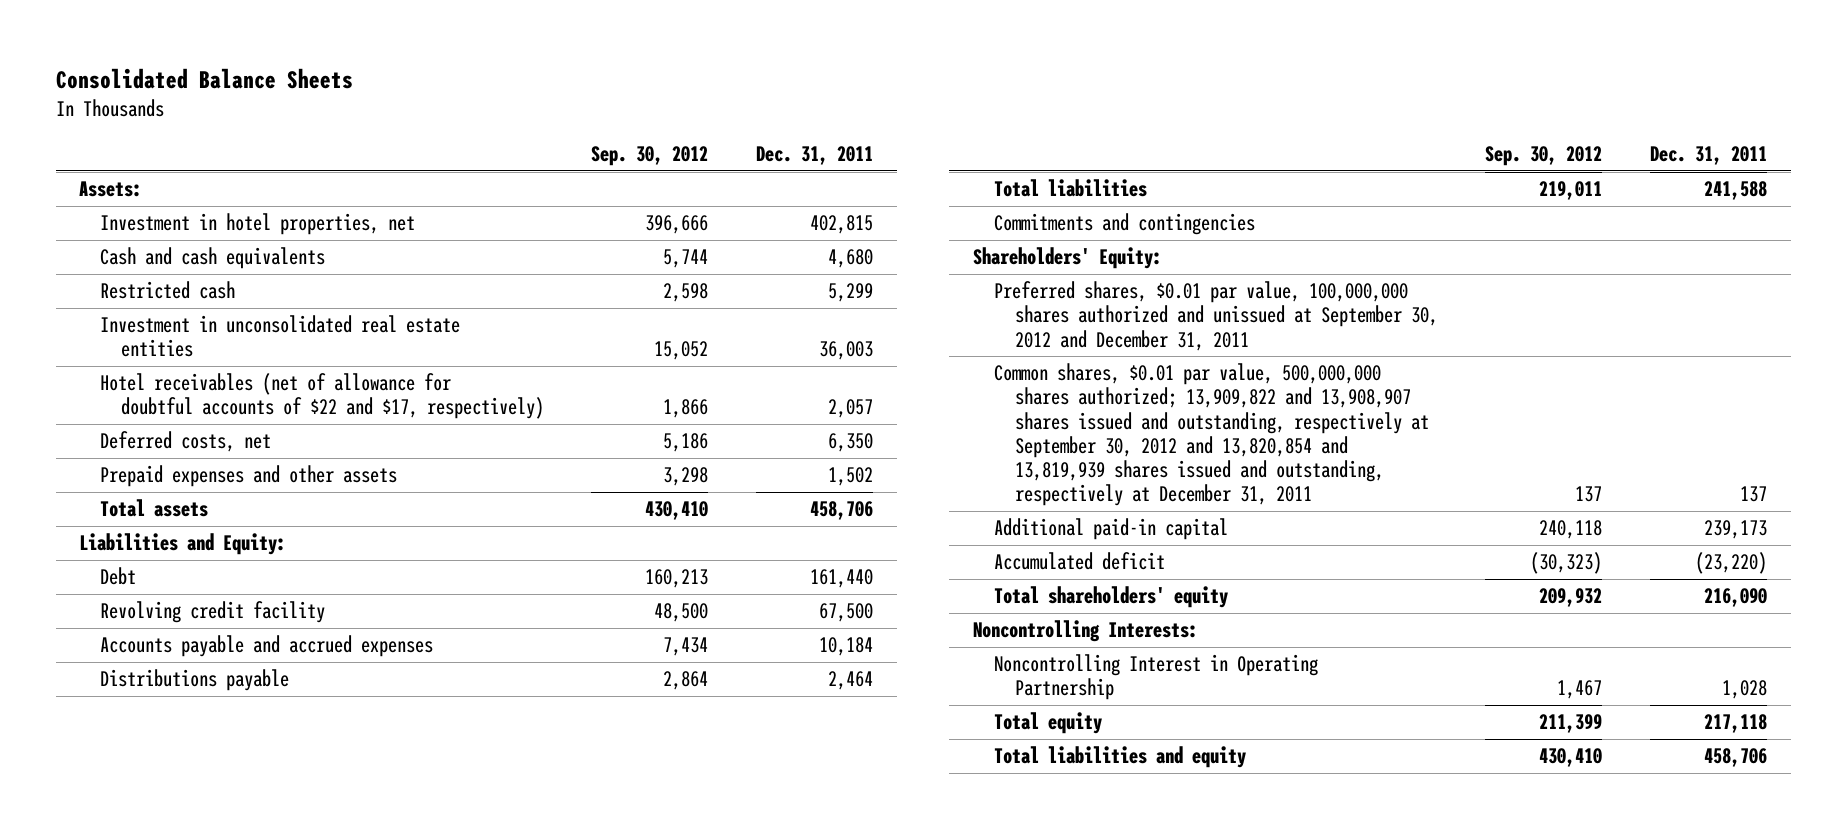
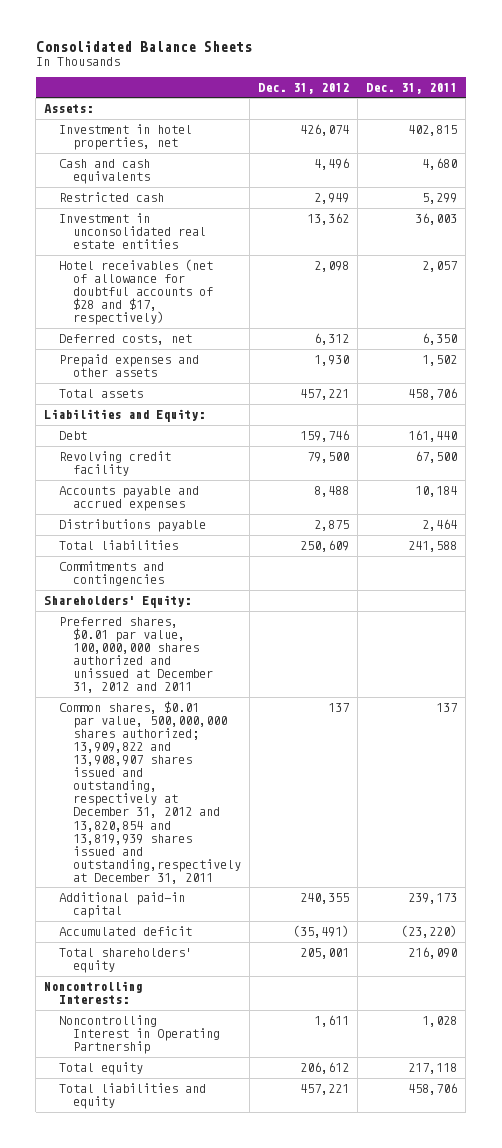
- | Sep. 30, 2012 | Dec. 31, 2011
+ | Dec. 31, 2012 | Dec. 31, 2011
- Hotel receivables (net of allowance for doubtful accounts of $22 and $17, respectively) | 1,866 | 2,057
+ Hotel receivables (net of allowance for doubtful accounts of $28 and $17, respectively) | 2,098 | 2,057
- Preferred shares, $0.01 par value, 100,000,000 shares authorized and unissued at September 30, 2012 and December 31, 2011
- Common shares, $0.01 par value, 500,000,000 shares authorized; 13,909,822 and 13,908,907 shares issued and outstanding, respectively at September 30, 2012 and 13,820,854 and 13,819,939 shares issued and outstanding, respectively at December 31, 2011 | 137 | 137
+ Preferred shares, $0.01 par value, 100,000,000 shares authorized and unissued at December 31, 2012 and 2011
+ Common shares, $0.01 par value, 500,000,000 shares authorized; 13,909,822 and 13,908,907 shares issued and outstanding, respectively at December 31, 2012 and 13,820,854 and 13,819,939 shares issued and outstanding,respectively at December 31, 2011 | 137 | 137

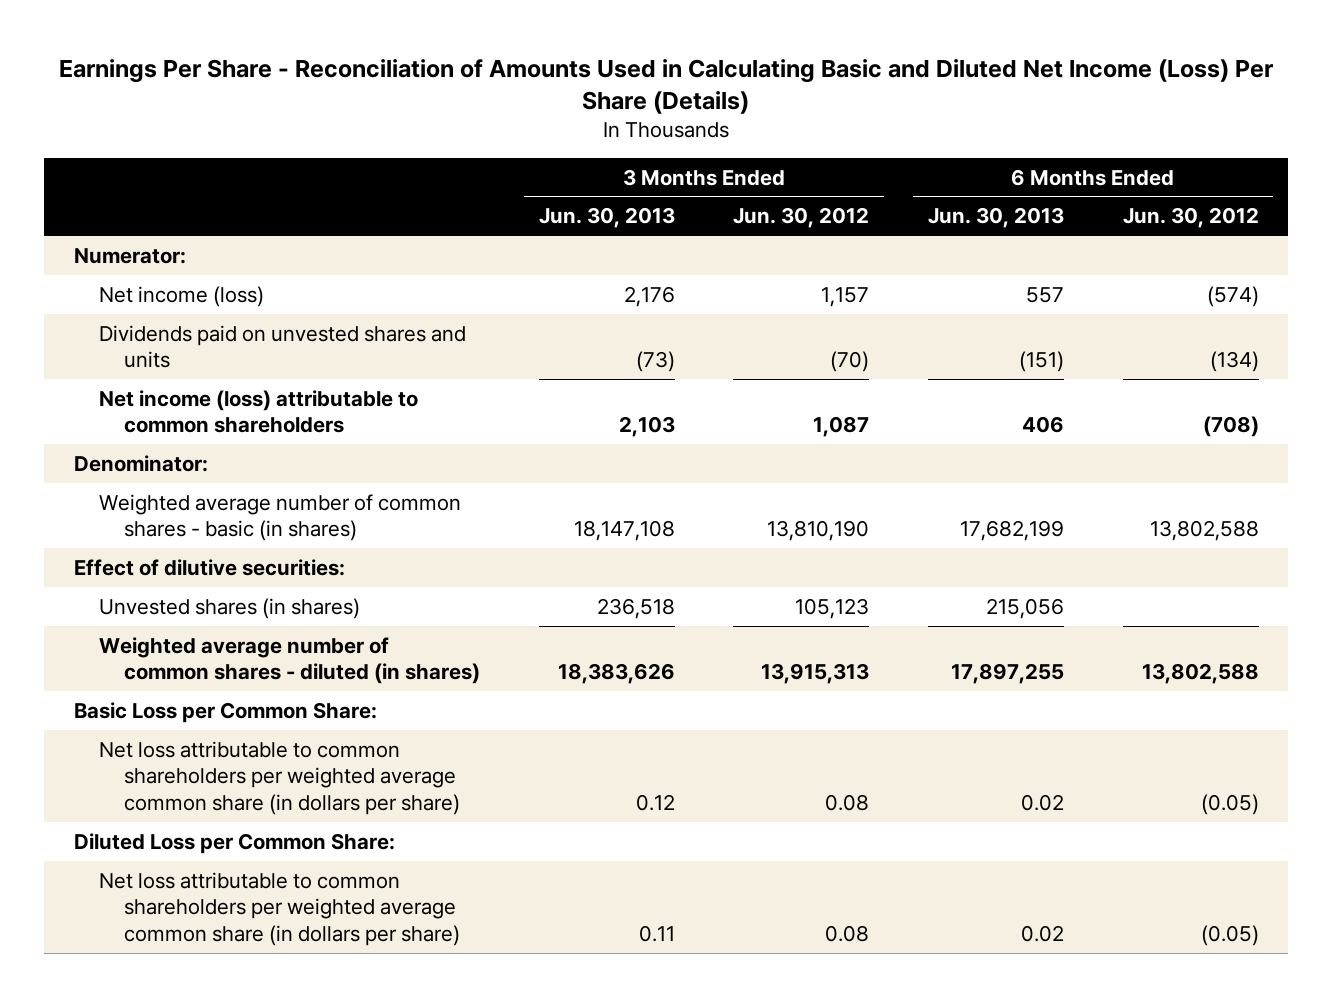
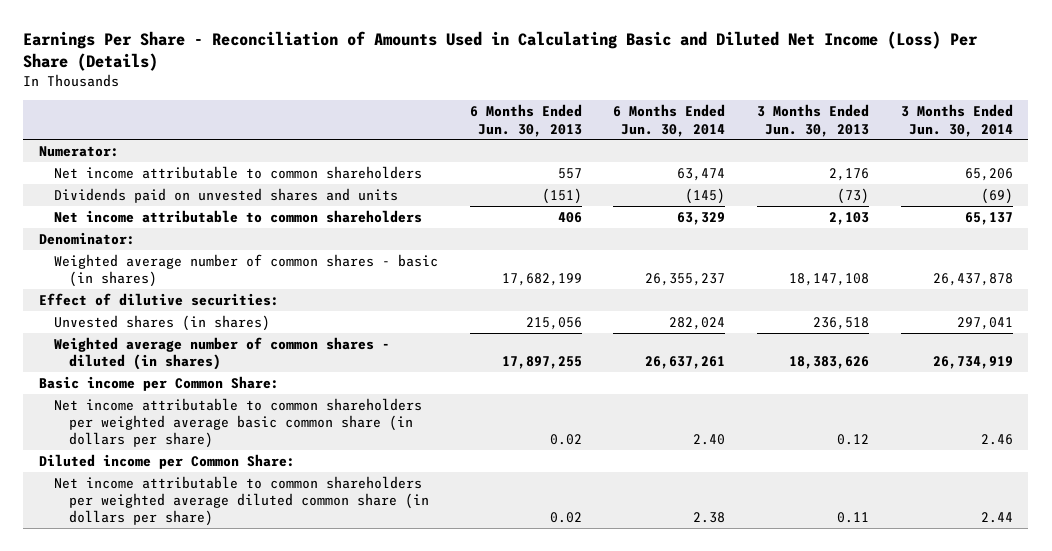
- | 3 Months Ended Jun. 30, 2013 | 3 Months Ended Jun. 30, 2012 | 6 Months Ended Jun. 30, 2013 | 6 Months Ended Jun. 30, 2012
+ | 6 Months Ended Jun. 30, 2013 | 6 Months Ended Jun. 30, 2014 | 3 Months Ended Jun. 30, 2013 | 3 Months Ended Jun. 30, 2014
- Net income (loss) | 2,176 | 1,157 | 557 | (574)
+ Net income attributable to common shareholders | 557 | 63,474 | 2,176 | 65,206
- Net income (loss) attributable to common shareholders | 2,103 | 1,087 | 406 | (708)
+ Net income attributable to common shareholders | 406 | 63,329 | 2,103 | 65,137
- Basic Loss per Common Share:
- Net loss attributable to common shareholders per weighted average common share (in dollars per share) | 0.12 | 0.08 | 0.02 | (0.05)
- Diluted Loss per Common Share:
- Net loss attributable to common shareholders per weighted average common share (in dollars per share) | 0.11 | 0.08 | 0.02 | (0.05)
+ Basic income per Common Share:
+ Net income attributable to common shareholders per weighted average basic common share (in dollars per share) | 0.02 | 2.40 | 0.12 | 2.46
+ Diluted income per Common Share:
+ Net income attributable to common shareholders per weighted average diluted common share (in dollars per share) | 0.02 | 2.38 | 0.11 | 2.44

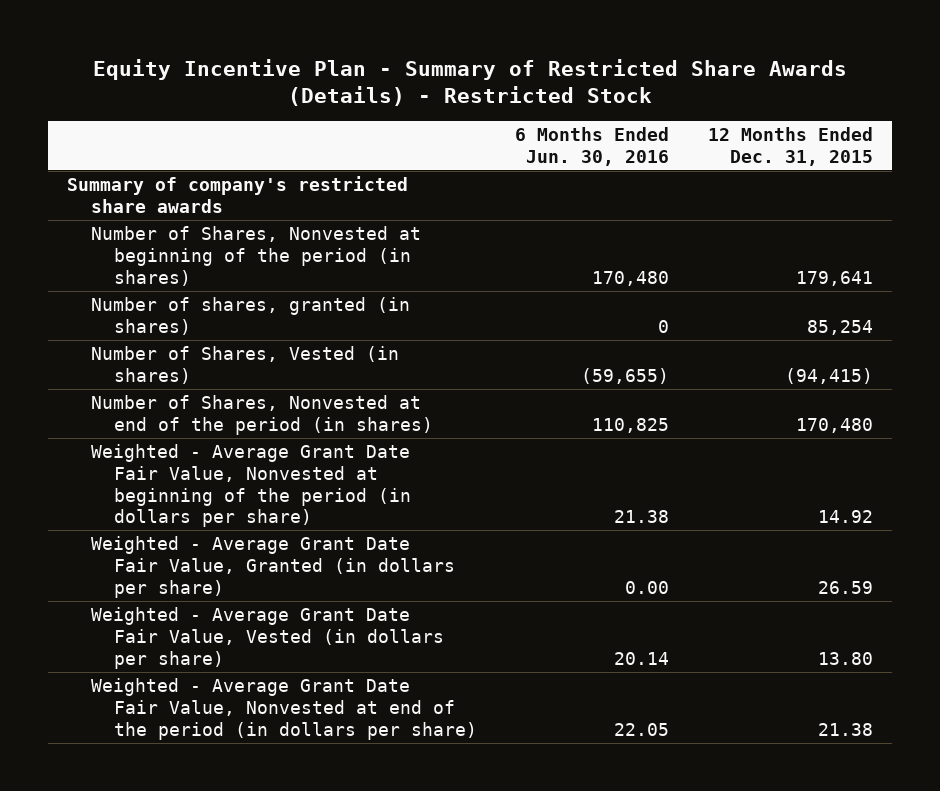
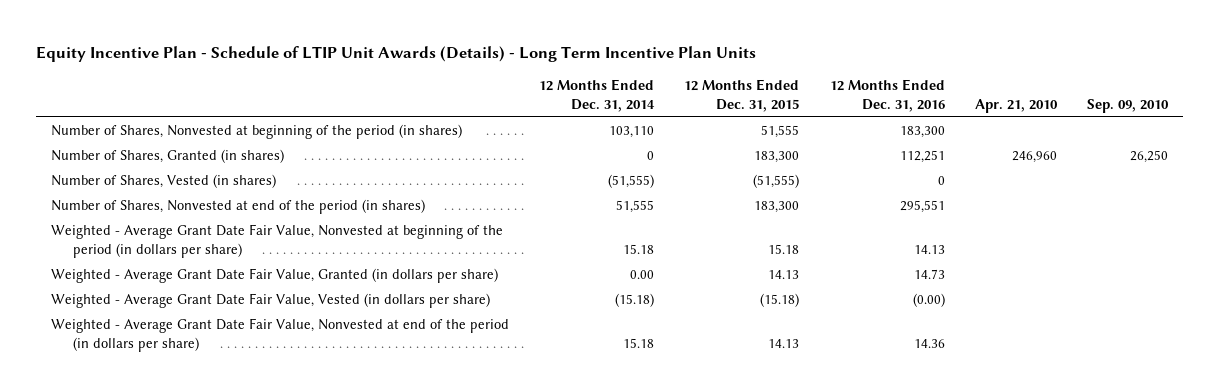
- Equity Incentive Plan - Summary of Restricted Share Awards (Details) - Restricted Stock
+ Equity Incentive Plan - Schedule of LTIP Unit Awards (Details) - Long Term Incentive Plan Units
- | 6 Months Ended Jun. 30, 2016 | 12 Months Ended Dec. 31, 2015
+ | 12 Months Ended Dec. 31, 2014 | 12 Months Ended Dec. 31, 2015 | 12 Months Ended Dec. 31, 2016 | Apr. 21, 2010 | Sep. 09, 2010
- Summary of company's restricted share awards
- Number of Shares, Nonvested at beginning of the period (in shares) | 170,480 | 179,641
- Number of shares, granted (in shares) | 0 | 85,254
- Number of Shares, Vested (in shares) | (59,655) | (94,415)
- Number of Shares, Nonvested at end of the period (in shares) | 110,825 | 170,480
- Weighted - Average Grant Date Fair Value, Nonvested at beginning of the period (in dollars per share) | 21.38 | 14.92
- Weighted - Average Grant Date Fair Value, Granted (in dollars per share) | 0.00 | 26.59
- Weighted - Average Grant Date Fair Value, Vested (in dollars per share) | 20.14 | 13.80
- Weighted - Average Grant Date Fair Value, Nonvested at end of the period (in dollars per share) | 22.05 | 21.38
+ Number of Shares, Nonvested at beginning of the period (in shares) | 103,110 | 51,555 | 183,300 | |
+ Number of Shares, Granted (in shares) | 0 | 183,300 | 112,251 | 246,960 | 26,250
+ Number of Shares, Vested (in shares) | (51,555) | (51,555) | 0 | |
+ Number of Shares, Nonvested at end of the period (in shares) | 51,555 | 183,300 | 295,551 | |
+ Weighted - Average Grant Date Fair Value, Nonvested at beginning of the period (in dollars per share) | 15.18 | 15.18 | 14.13 | |
+ Weighted - Average Grant Date Fair Value, Granted (in dollars per share) | 0.00 | 14.13 | 14.73 | |
+ Weighted - Average Grant Date Fair Value, Vested (in dollars per share) | (15.18) | (15.18) | (0.00) | |
+ Weighted - Average Grant Date Fair Value, Nonvested at end of the period (in dollars per share) | 15.18 | 14.13 | 14.36 | |

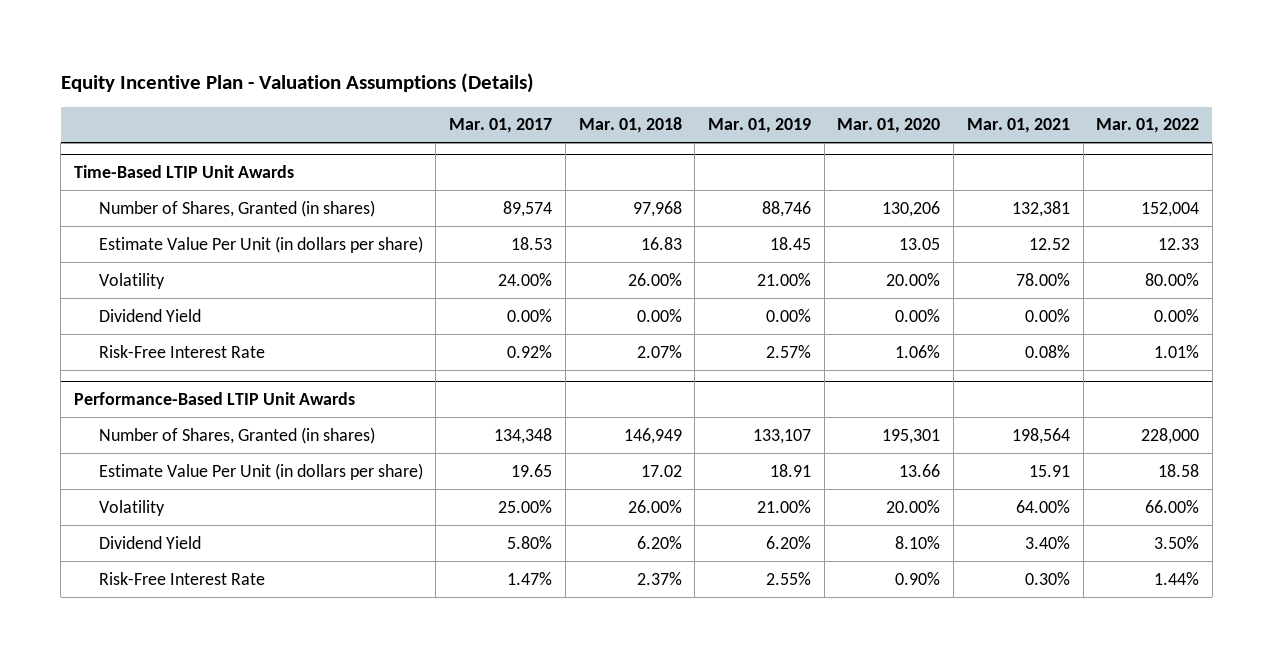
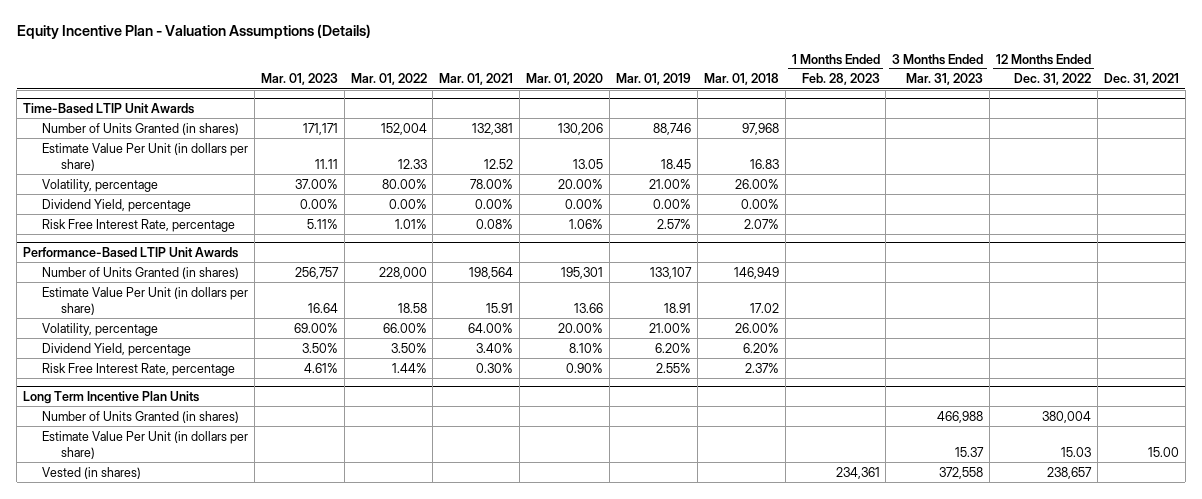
- | Mar. 01, 2017 | Mar. 01, 2018 | Mar. 01, 2019 | Mar. 01, 2020 | Mar. 01, 2021 | Mar. 01, 2022
+ | Mar. 01, 2023 | Mar. 01, 2022 | Mar. 01, 2021 | Mar. 01, 2020 | Mar. 01, 2019 | Mar. 01, 2018 | 1 Months Ended Feb. 28, 2023 | 3 Months Ended Mar. 31, 2023 | 12 Months Ended Dec. 31, 2022 | Dec. 31, 2021
@ Time-Based LTIP Unit Awards
- Number of Shares, Granted (in shares) | 89,574 | 97,968 | 88,746 | 130,206 | 132,381 | 152,004
+ Number of Units Granted (in shares) | 171,171 | 152,004 | 132,381 | 130,206 | 88,746 | 97,968 | | | |
- Volatility | 24.00% | 26.00% | 21.00% | 20.00% | 78.00% | 80.00%
- Dividend Yield | 0.00% | 0.00% | 0.00% | 0.00% | 0.00% | 0.00%
- Risk-Free Interest Rate | 0.92% | 2.07% | 2.57% | 1.06% | 0.08% | 1.01%
+ Volatility, percentage | 37.00% | 80.00% | 78.00% | 20.00% | 21.00% | 26.00% | | | |
+ Dividend Yield, percentage | 0.00% | 0.00% | 0.00% | 0.00% | 0.00% | 0.00% | | | |
+ Risk Free Interest Rate, percentage | 5.11% | 1.01% | 0.08% | 1.06% | 2.57% | 2.07% | | | |
@ Performance-Based LTIP Unit Awards
- Number of Shares, Granted (in shares) | 134,348 | 146,949 | 133,107 | 195,301 | 198,564 | 228,000
+ Number of Units Granted (in shares) | 256,757 | 228,000 | 198,564 | 195,301 | 133,107 | 146,949 | | | |
- Volatility | 25.00% | 26.00% | 21.00% | 20.00% | 64.00% | 66.00%
- Dividend Yield | 5.80% | 6.20% | 6.20% | 8.10% | 3.40% | 3.50%
- Risk-Free Interest Rate | 1.47% | 2.37% | 2.55% | 0.90% | 0.30% | 1.44%
+ Volatility, percentage | 69.00% | 66.00% | 64.00% | 20.00% | 21.00% | 26.00% | | | |
+ Dividend Yield, percentage | 3.50% | 3.50% | 3.40% | 8.10% | 6.20% | 6.20% | | | |
+ Risk Free Interest Rate, percentage | 4.61% | 1.44% | 0.30% | 0.90% | 2.55% | 2.37% | | | |
+ Long Term Incentive Plan Units
+ Number of Units Granted (in shares) | | | | | | | | 466,988 | 380,004 |
+ Estimate Value Per Unit (in dollars per share) | | | | | | | | 15.37 | 15.03 | 15.00
+ Vested (in shares) | | | | | | | 234,361 | 372,558 | 238,657 |

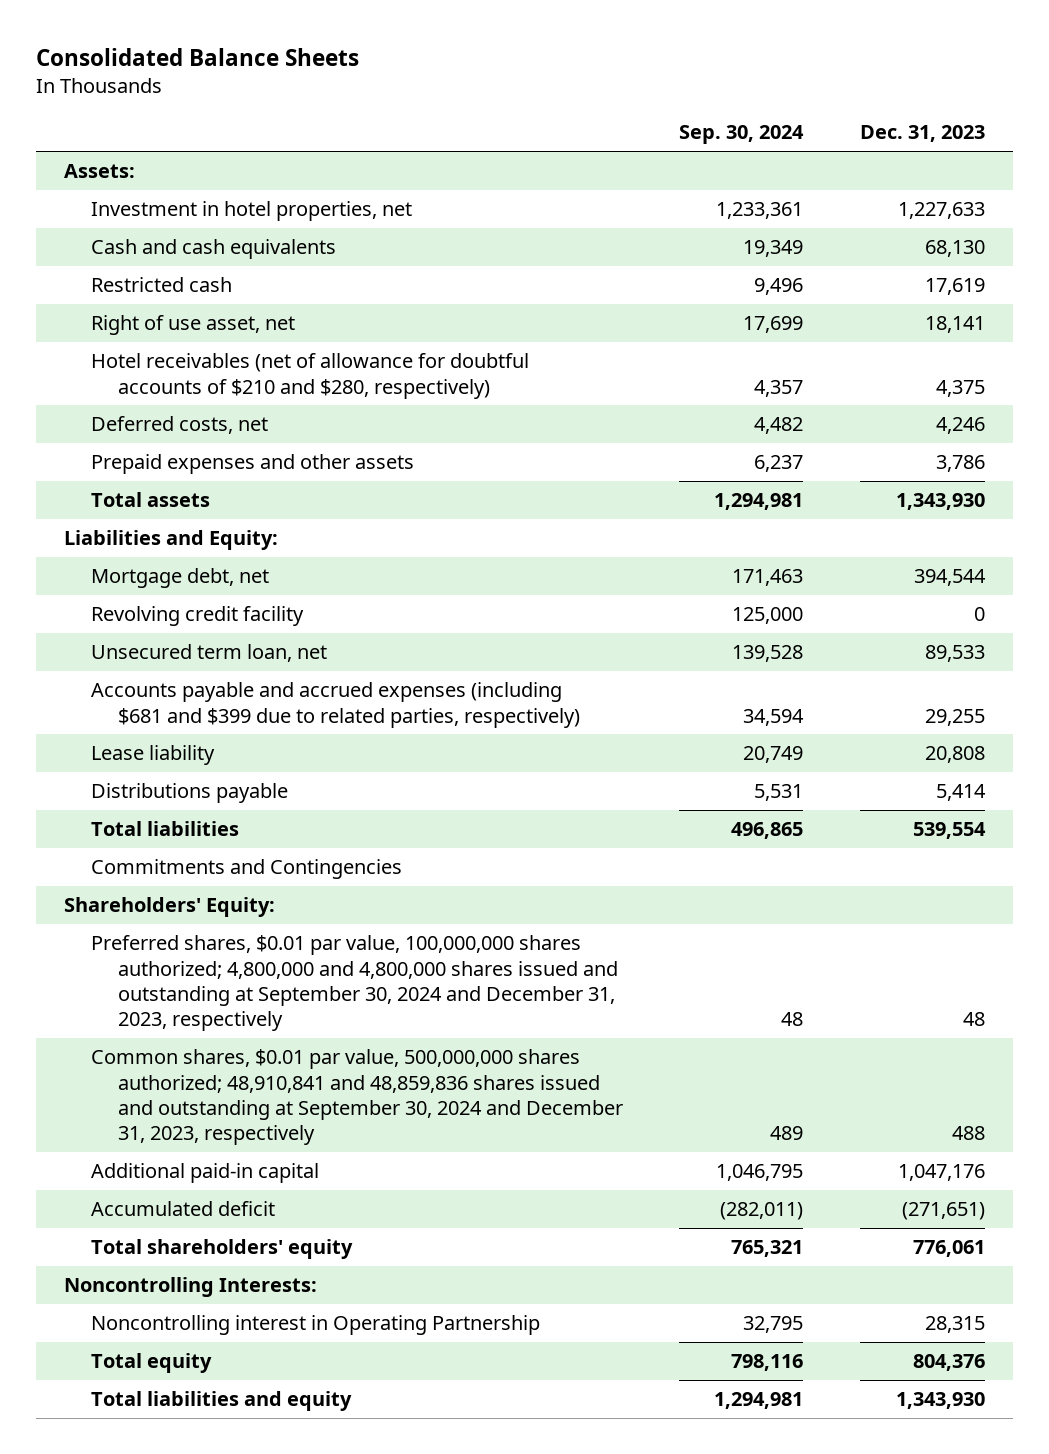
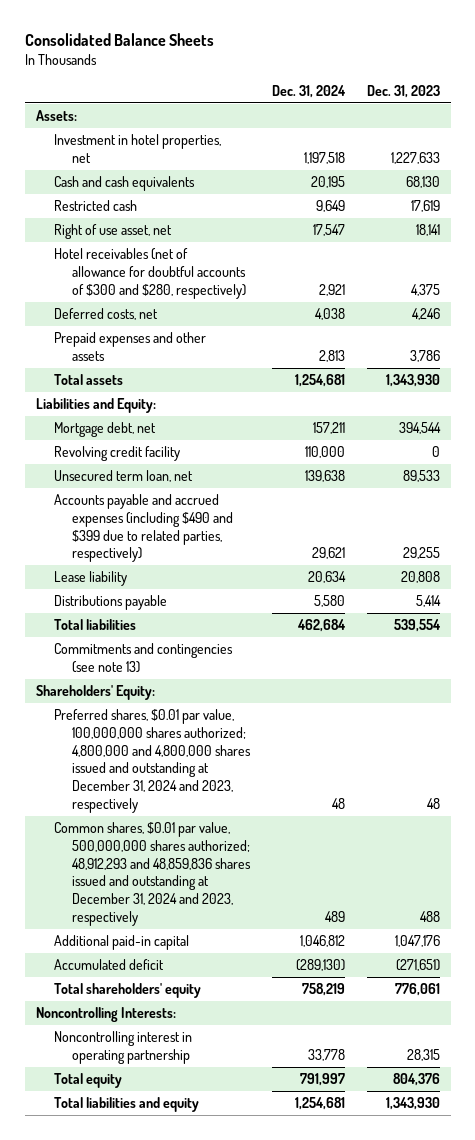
- | Sep. 30, 2024 | Dec. 31, 2023
+ | Dec. 31, 2024 | Dec. 31, 2023
- Hotel receivables (net of allowance for doubtful accounts of $210 and $280, respectively) | 4,357 | 4,375
+ Hotel receivables (net of allowance for doubtful accounts of $300 and $280, respectively) | 2,921 | 4,375
- Accounts payable and accrued expenses (including $681 and $399 due to related parties, respectively) | 34,594 | 29,255
+ Accounts payable and accrued expenses (including $490 and $399 due to related parties, respectively) | 29,621 | 29,255
- Commitments and Contingencies
+ Commitments and contingencies (see note 13)
- Preferred shares, $0.01 par value, 100,000,000 shares authorized; 4,800,000 and 4,800,000 shares issued and outstanding at September 30, 2024 and December 31, 2023, respectively | 48 | 48
- Common shares, $0.01 par value, 500,000,000 shares authorized; 48,910,841 and 48,859,836 shares issued and outstanding at September 30, 2024 and December 31, 2023, respectively | 489 | 488
+ Preferred shares, $0.01 par value, 100,000,000 shares authorized; 4,800,000 and 4,800,000 shares issued and outstanding at December 31, 2024 and 2023, respectively | 48 | 48
+ Common shares, $0.01 par value, 500,000,000 shares authorized; 48,912,293 and 48,859,836 shares issued and outstanding at December 31, 2024 and 2023, respectively | 489 | 488
- Noncontrolling interest in Operating Partnership | 32,795 | 28,315
+ Noncontrolling interest in operating partnership | 33,778 | 28,315

